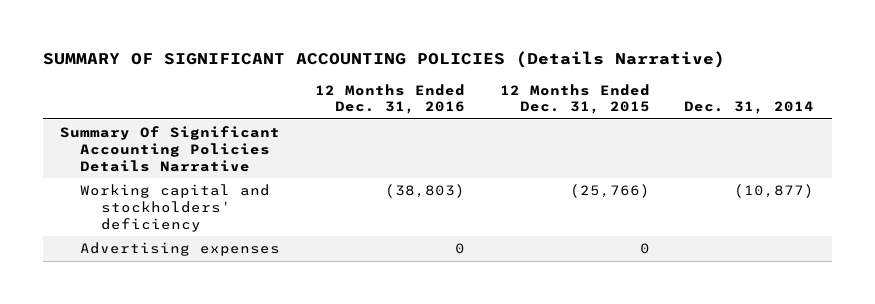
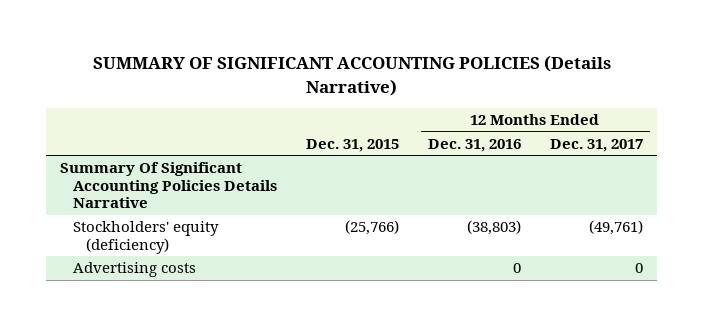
- | 12 Months Ended Dec. 31, 2016 | 12 Months Ended Dec. 31, 2015 | Dec. 31, 2014
+ | Dec. 31, 2015 | 12 Months Ended Dec. 31, 2016 | 12 Months Ended Dec. 31, 2017
- Working capital and stockholders' deficiency | (38,803) | (25,766) | (10,877)
- Advertising expenses | 0 | 0 |
+ Stockholders' equity (deficiency) | (25,766) | (38,803) | (49,761)
+ Advertising costs | | 0 | 0

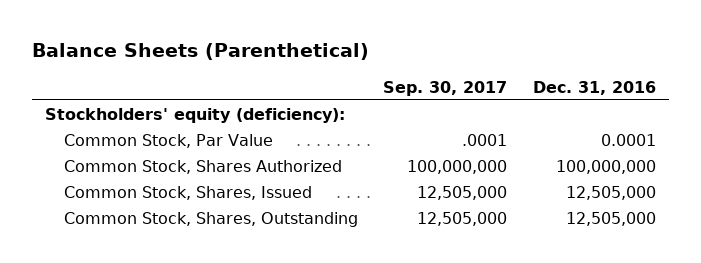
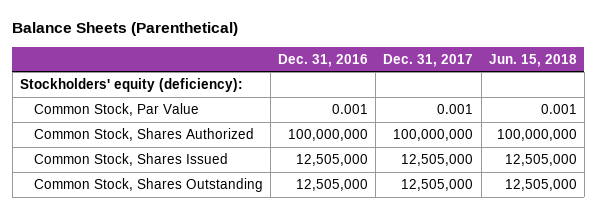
- | Sep. 30, 2017 | Dec. 31, 2016
+ | Dec. 31, 2016 | Dec. 31, 2017 | Jun. 15, 2018
- Common Stock, Par Value | .0001 | 0.0001
+ Common Stock, Par Value | 0.001 | 0.001 | 0.001
- Common Stock, Shares, Issued | 12,505,000 | 12,505,000
- Common Stock, Shares, Outstanding | 12,505,000 | 12,505,000
+ Common Stock, Shares Issued | 12,505,000 | 12,505,000 | 12,505,000
+ Common Stock, Shares Outstanding | 12,505,000 | 12,505,000 | 12,505,000

